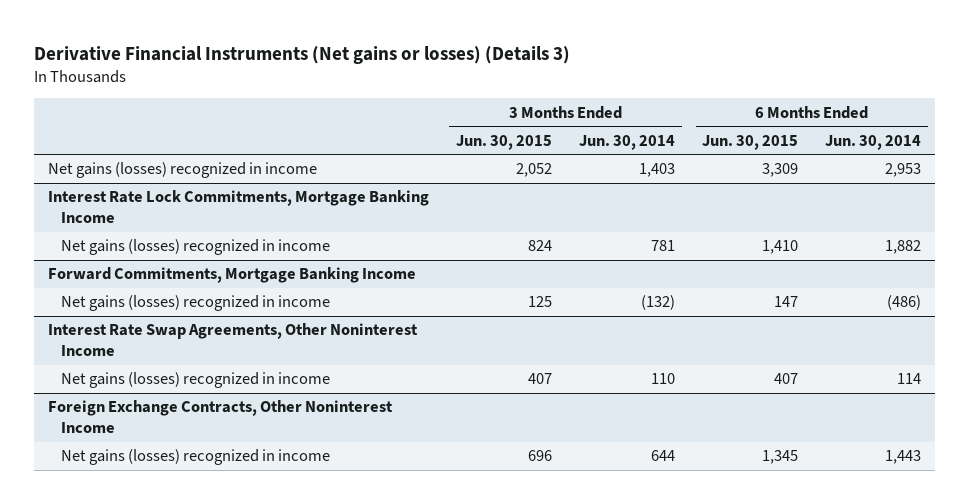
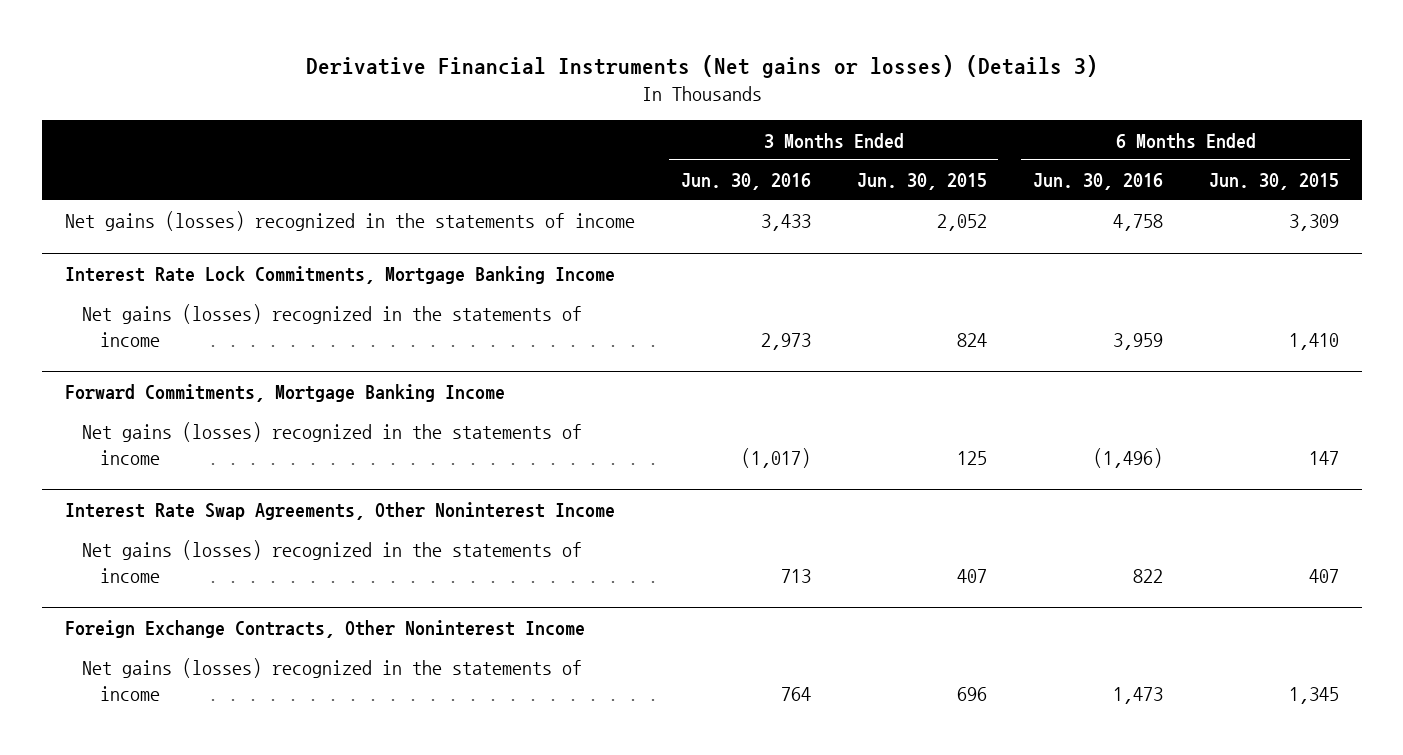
- | 3 Months Ended Jun. 30, 2015 | 3 Months Ended Jun. 30, 2014 | 6 Months Ended Jun. 30, 2015 | 6 Months Ended Jun. 30, 2014
+ | 3 Months Ended Jun. 30, 2016 | 3 Months Ended Jun. 30, 2015 | 6 Months Ended Jun. 30, 2016 | 6 Months Ended Jun. 30, 2015
- Net gains (losses) recognized in income | 2,052 | 1,403 | 3,309 | 2,953
+ Net gains (losses) recognized in the statements of income | 3,433 | 2,052 | 4,758 | 3,309
@ Interest Rate Lock Commitments, Mortgage Banking Income
- Net gains (losses) recognized in income | 824 | 781 | 1,410 | 1,882
+ Net gains (losses) recognized in the statements of income | 2,973 | 824 | 3,959 | 1,410
@ Forward Commitments, Mortgage Banking Income
- Net gains (losses) recognized in income | 125 | (132) | 147 | (486)
+ Net gains (losses) recognized in the statements of income | (1,017) | 125 | (1,496) | 147
@ Interest Rate Swap Agreements, Other Noninterest Income
- Net gains (losses) recognized in income | 407 | 110 | 407 | 114
+ Net gains (losses) recognized in the statements of income | 713 | 407 | 822 | 407
@ Foreign Exchange Contracts, Other Noninterest Income
- Net gains (losses) recognized in income | 696 | 644 | 1,345 | 1,443
+ Net gains (losses) recognized in the statements of income | 764 | 696 | 1,473 | 1,345

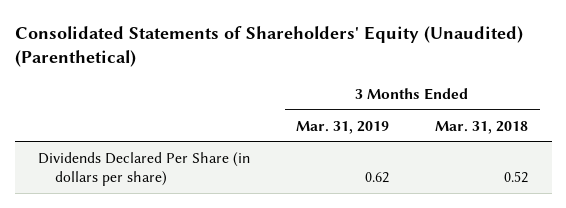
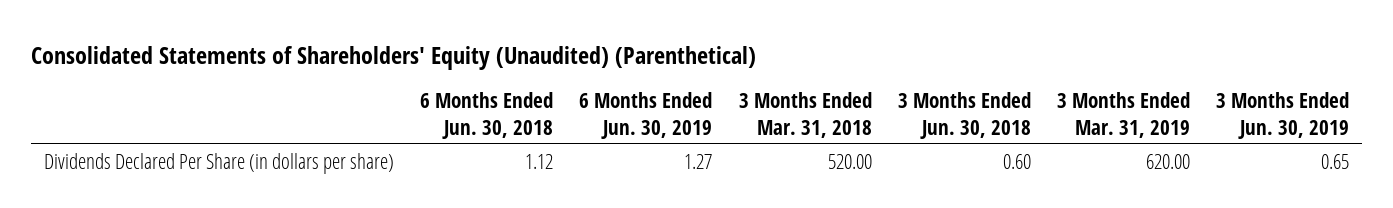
- | 3 Months Ended Mar. 31, 2019 | 3 Months Ended Mar. 31, 2018
+ | 6 Months Ended Jun. 30, 2018 | 6 Months Ended Jun. 30, 2019 | 3 Months Ended Mar. 31, 2018 | 3 Months Ended Jun. 30, 2018 | 3 Months Ended Mar. 31, 2019 | 3 Months Ended Jun. 30, 2019
- Dividends Declared Per Share (in dollars per share) | 0.62 | 0.52
+ Dividends Declared Per Share (in dollars per share) | 1.12 | 1.27 | 520.00 | 0.60 | 620.00 | 0.65

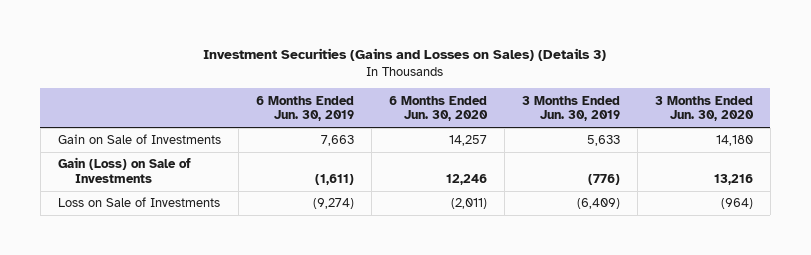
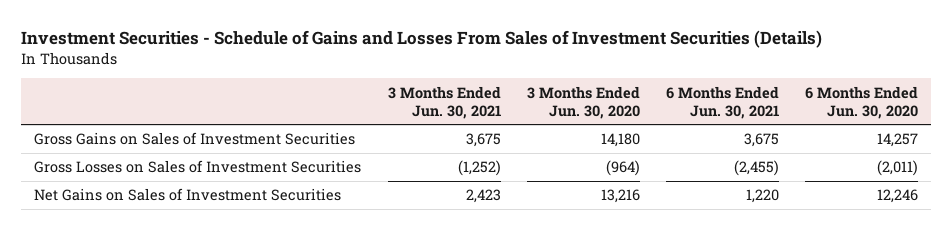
- Investment Securities (Gains and Losses on Sales) (Details 3)
+ Investment Securities - Schedule of Gains and Losses From Sales of Investment Securities (Details)
- | 6 Months Ended Jun. 30, 2019 | 6 Months Ended Jun. 30, 2020 | 3 Months Ended Jun. 30, 2019 | 3 Months Ended Jun. 30, 2020
+ | 3 Months Ended Jun. 30, 2021 | 3 Months Ended Jun. 30, 2020 | 6 Months Ended Jun. 30, 2021 | 6 Months Ended Jun. 30, 2020
- Gain on Sale of Investments | 7,663 | 14,257 | 5,633 | 14,180
- Gain (Loss) on Sale of Investments | (1,611) | 12,246 | (776) | 13,216
- Loss on Sale of Investments | (9,274) | (2,011) | (6,409) | (964)
+ Gross Gains on Sales of Investment Securities | 3,675 | 14,180 | 3,675 | 14,257
+ Gross Losses on Sales of Investment Securities | (1,252) | (964) | (2,455) | (2,011)
+ Net Gains on Sales of Investment Securities | 2,423 | 13,216 | 1,220 | 12,246

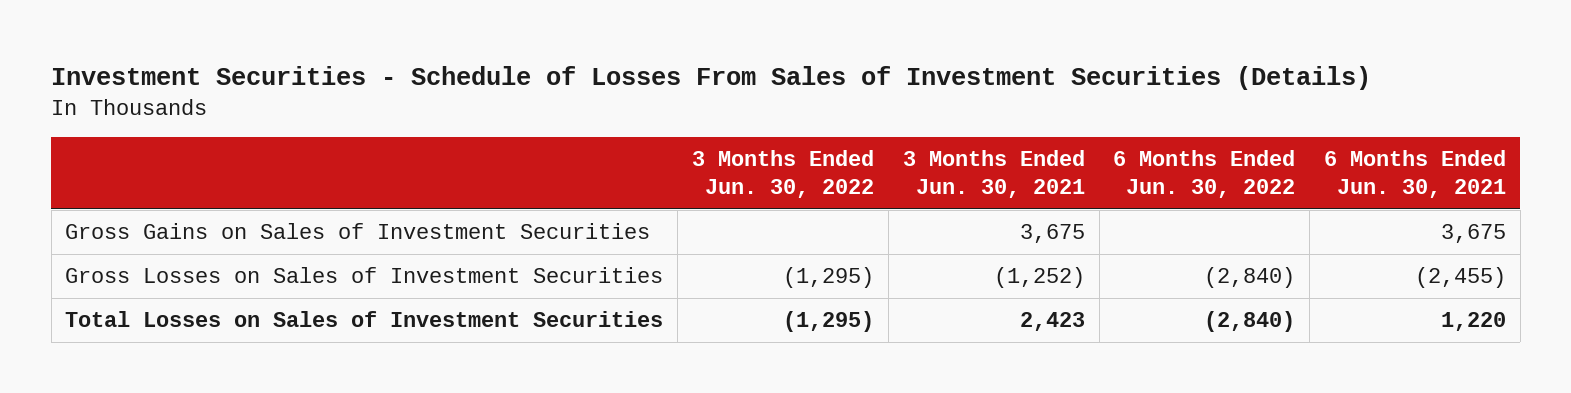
- Investment Securities - Schedule of Gains and Losses From Sales of Investment Securities (Details)
+ Investment Securities - Schedule of Losses From Sales of Investment Securities (Details)
- | 3 Months Ended Jun. 30, 2021 | 3 Months Ended Jun. 30, 2020 | 6 Months Ended Jun. 30, 2021 | 6 Months Ended Jun. 30, 2020
+ | 3 Months Ended Jun. 30, 2022 | 3 Months Ended Jun. 30, 2021 | 6 Months Ended Jun. 30, 2022 | 6 Months Ended Jun. 30, 2021
- Net Gains on Sales of Investment Securities | 2,423 | 13,216 | 1,220 | 12,246
+ Total Losses on Sales of Investment Securities | (1,295) | 2,423 | (2,840) | 1,220

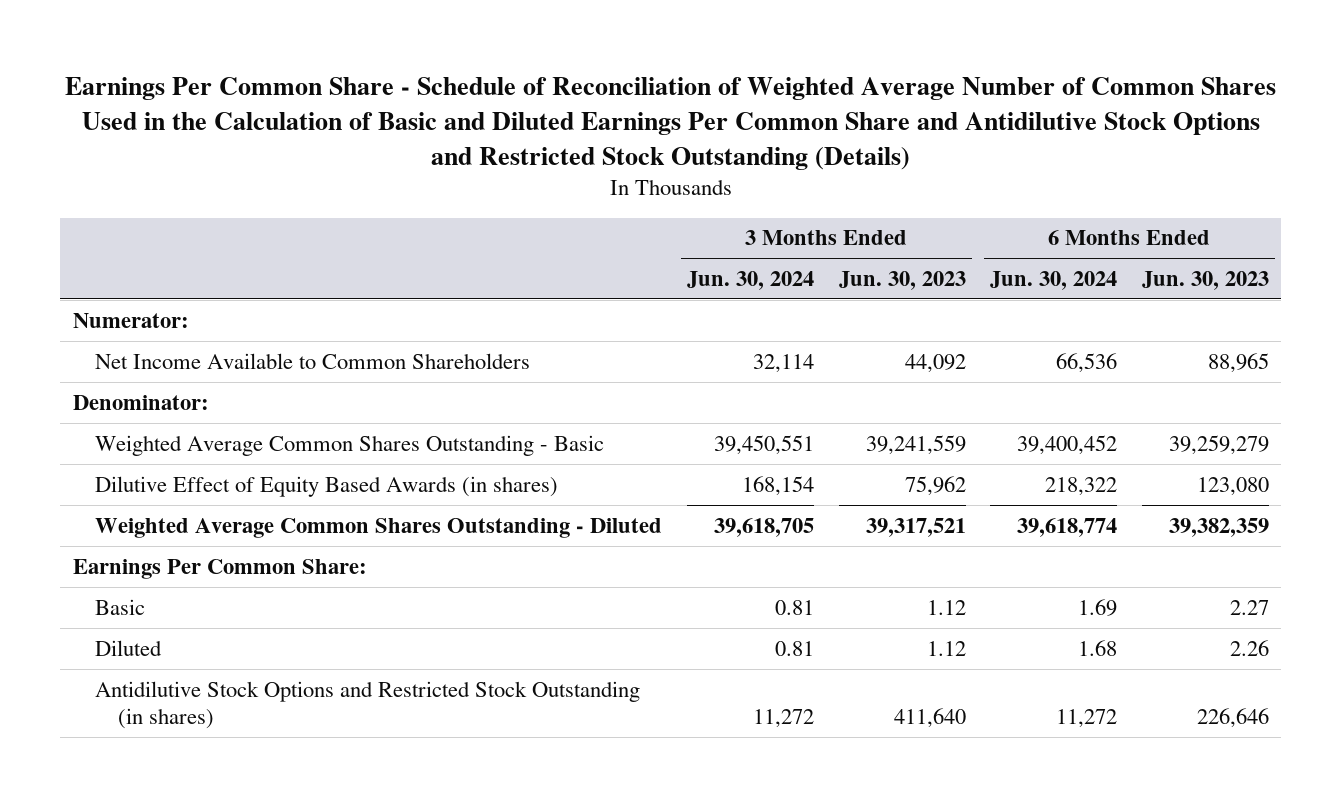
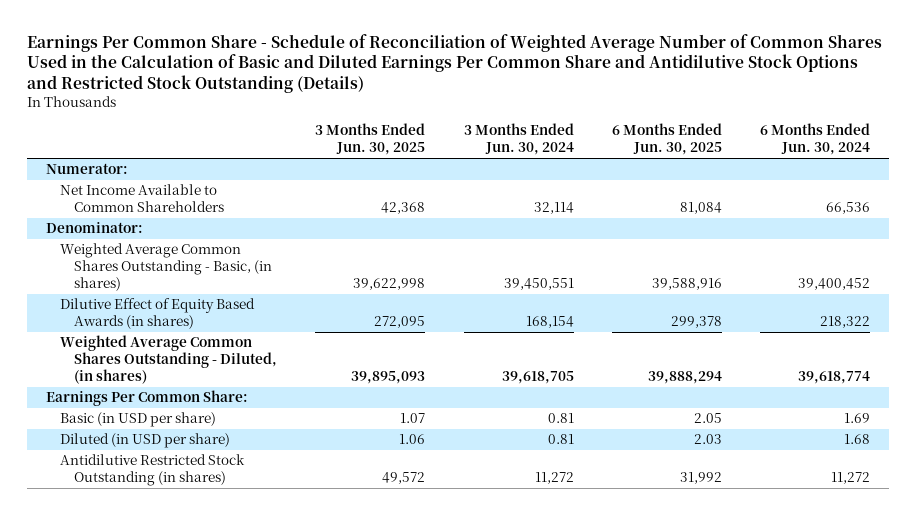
- | 3 Months Ended Jun. 30, 2024 | 3 Months Ended Jun. 30, 2023 | 6 Months Ended Jun. 30, 2024 | 6 Months Ended Jun. 30, 2023
+ | 3 Months Ended Jun. 30, 2025 | 3 Months Ended Jun. 30, 2024 | 6 Months Ended Jun. 30, 2025 | 6 Months Ended Jun. 30, 2024
- Weighted Average Common Shares Outstanding - Basic | 39,450,551 | 39,241,559 | 39,400,452 | 39,259,279
+ Weighted Average Common Shares Outstanding - Basic, (in shares) | 39,622,998 | 39,450,551 | 39,588,916 | 39,400,452
- Weighted Average Common Shares Outstanding - Diluted | 39,618,705 | 39,317,521 | 39,618,774 | 39,382,359
+ Weighted Average Common Shares Outstanding - Diluted, (in shares) | 39,895,093 | 39,618,705 | 39,888,294 | 39,618,774
- Basic | 0.81 | 1.12 | 1.69 | 2.27
- Diluted | 0.81 | 1.12 | 1.68 | 2.26
- Antidilutive Stock Options and Restricted Stock Outstanding (in shares) | 11,272 | 411,640 | 11,272 | 226,646
+ Basic (in USD per share) | 1.07 | 0.81 | 2.05 | 1.69
+ Diluted (in USD per share) | 1.06 | 0.81 | 2.03 | 1.68
+ Antidilutive Restricted Stock Outstanding (in shares) | 49,572 | 11,272 | 31,992 | 11,272

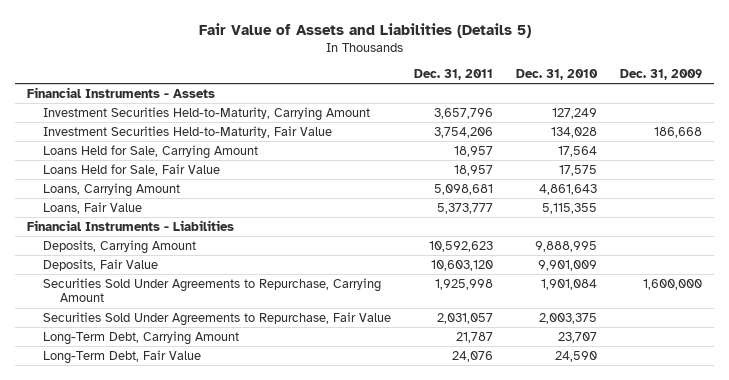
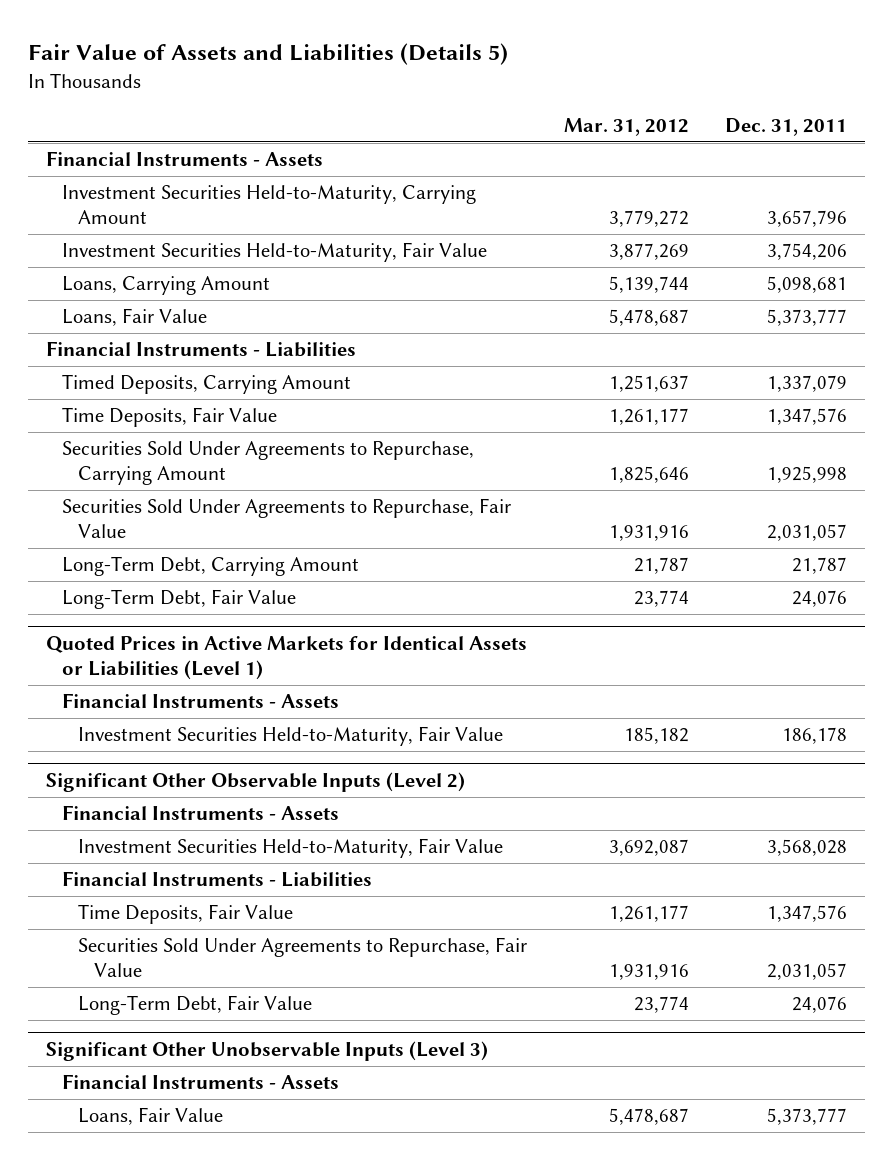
- | Dec. 31, 2011 | Dec. 31, 2010 | Dec. 31, 2009
+ | Mar. 31, 2012 | Dec. 31, 2011
- Loans Held for Sale, Carrying Amount | 18,957 | 17,564 |
- Loans Held for Sale, Fair Value | 18,957 | 17,575 |
- Deposits, Carrying Amount | 10,592,623 | 9,888,995 |
- Deposits, Fair Value | 10,603,120 | 9,901,009 |
+ Timed Deposits, Carrying Amount | 1,251,637 | 1,337,079
+ Time Deposits, Fair Value | 1,261,177 | 1,347,576
+ Quoted Prices in Active Markets for Identical Assets or Liabilities (Level 1)
+ Financial Instruments - Assets
+ Investment Securities Held-to-Maturity, Fair Value | 185,182 | 186,178
+ Significant Other Observable Inputs (Level 2)
+ Financial Instruments - Assets
+ Investment Securities Held-to-Maturity, Fair Value | 3,692,087 | 3,568,028
+ Financial Instruments - Liabilities
+ Time Deposits, Fair Value | 1,261,177 | 1,347,576
+ Securities Sold Under Agreements to Repurchase, Fair Value | 1,931,916 | 2,031,057
+ Long-Term Debt, Fair Value | 23,774 | 24,076
+ Significant Other Unobservable Inputs (Level 3)
+ Financial Instruments - Assets
+ Loans, Fair Value | 5,478,687 | 5,373,777

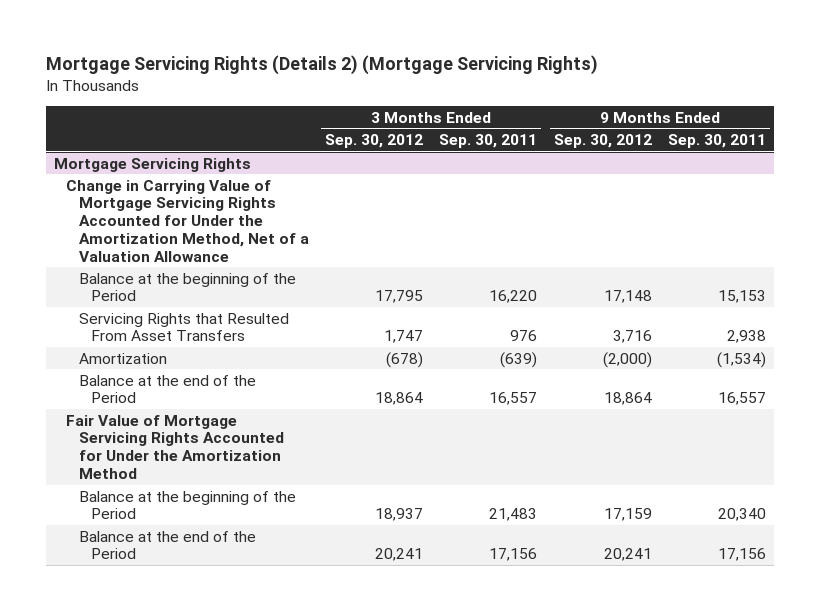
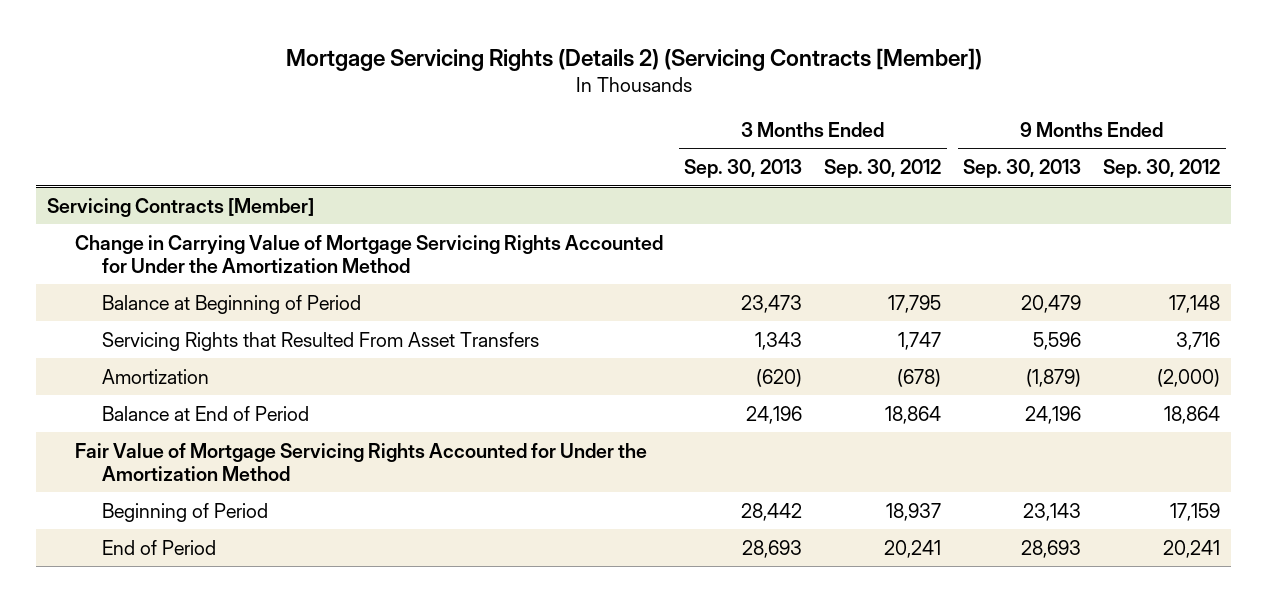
- Mortgage Servicing Rights (Details 2) (Mortgage Servicing Rights)
+ Mortgage Servicing Rights (Details 2) (Servicing Contracts [Member])
- | 3 Months Ended Sep. 30, 2012 | 3 Months Ended Sep. 30, 2011 | 9 Months Ended Sep. 30, 2012 | 9 Months Ended Sep. 30, 2011
+ | 3 Months Ended Sep. 30, 2013 | 3 Months Ended Sep. 30, 2012 | 9 Months Ended Sep. 30, 2013 | 9 Months Ended Sep. 30, 2012
- Mortgage Servicing Rights
- Change in Carrying Value of Mortgage Servicing Rights Accounted for Under the Amortization Method, Net of a Valuation Allowance
- Balance at the beginning of the Period | 17,795 | 16,220 | 17,148 | 15,153
+ Servicing Contracts [Member]
+ Change in Carrying Value of Mortgage Servicing Rights Accounted for Under the Amortization Method
+ Balance at Beginning of Period | 23,473 | 17,795 | 20,479 | 17,148
- Balance at the end of the Period | 18,864 | 16,557 | 18,864 | 16,557
+ Balance at End of Period | 24,196 | 18,864 | 24,196 | 18,864
- Balance at the beginning of the Period | 18,937 | 21,483 | 17,159 | 20,340
- Balance at the end of the Period | 20,241 | 17,156 | 20,241 | 17,156
+ Beginning of Period | 28,442 | 18,937 | 23,143 | 17,159
+ End of Period | 28,693 | 20,241 | 28,693 | 20,241

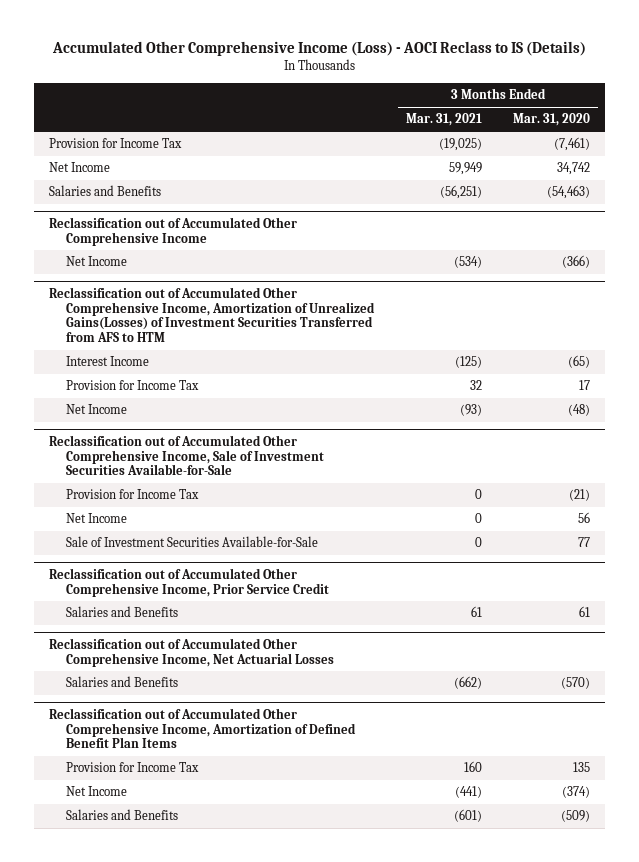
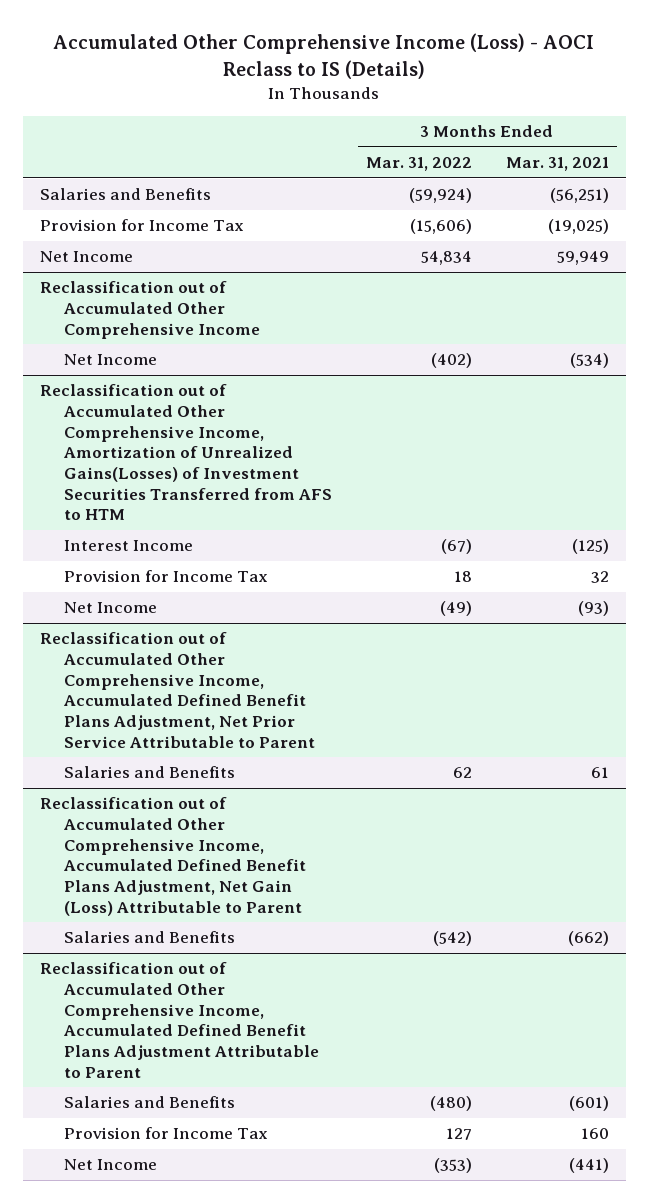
- | 3 Months Ended Mar. 31, 2021 | 3 Months Ended Mar. 31, 2020
+ | 3 Months Ended Mar. 31, 2022 | 3 Months Ended Mar. 31, 2021
moved up: Salaries and Benefits | (59,924) | (56,251)
- Reclassification out of Accumulated Other Comprehensive Income, Sale of Investment Securities Available-for-Sale
- Provision for Income Tax | 0 | (21)
- Net Income | 0 | 56
- Sale of Investment Securities Available-for-Sale | 0 | 77
- Reclassification out of Accumulated Other Comprehensive Income, Prior Service Credit
+ Reclassification out of Accumulated Other Comprehensive Income, Accumulated Defined Benefit Plans Adjustment, Net Prior Service Attributable to Parent
- Reclassification out of Accumulated Other Comprehensive Income, Net Actuarial Losses
+ Reclassification out of Accumulated Other Comprehensive Income, Accumulated Defined Benefit Plans Adjustment, Net Gain (Loss) Attributable to Parent
- Reclassification out of Accumulated Other Comprehensive Income, Amortization of Defined Benefit Plan Items
+ Reclassification out of Accumulated Other Comprehensive Income, Accumulated Defined Benefit Plans Adjustment Attributable to Parent
+ Salaries and Benefits | (480) | (601)
- Salaries and Benefits | (601) | (509)

